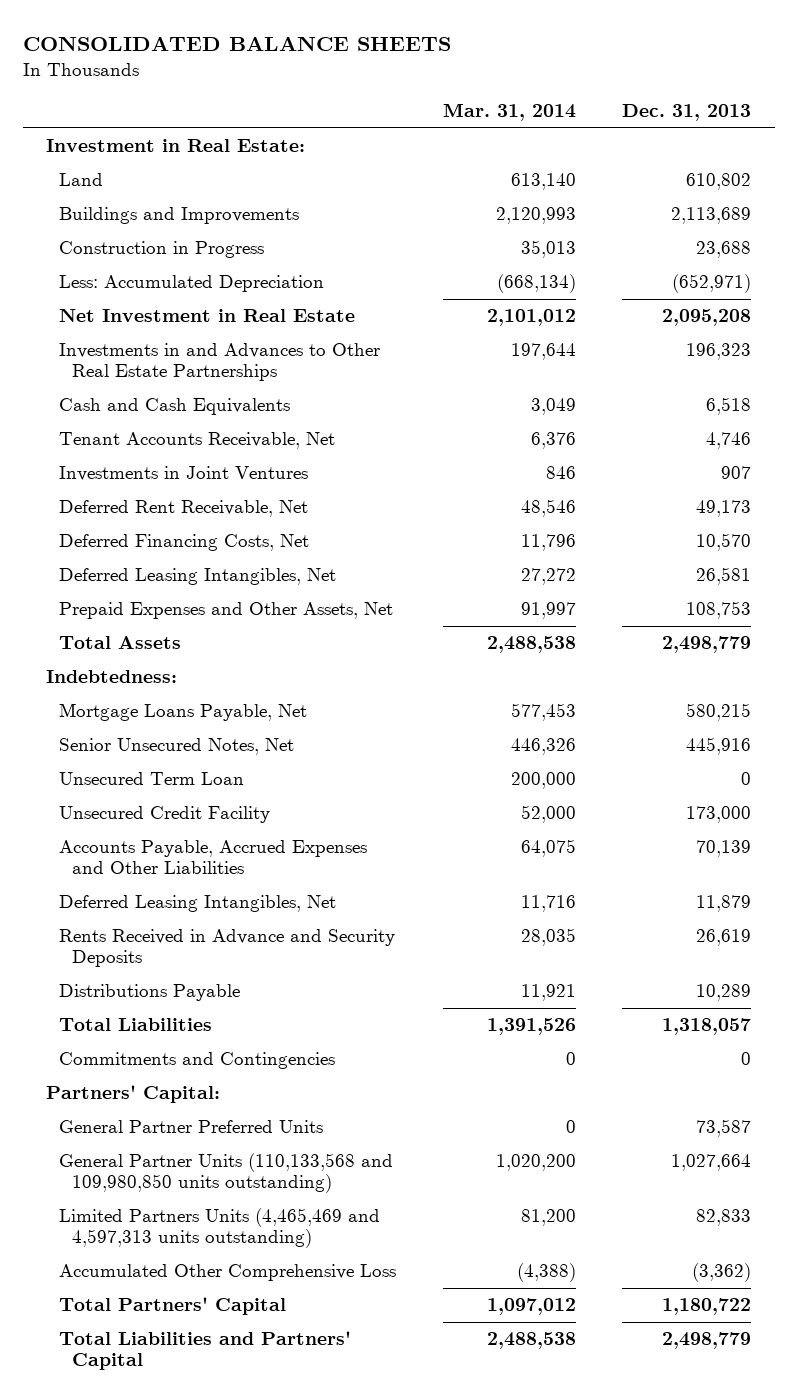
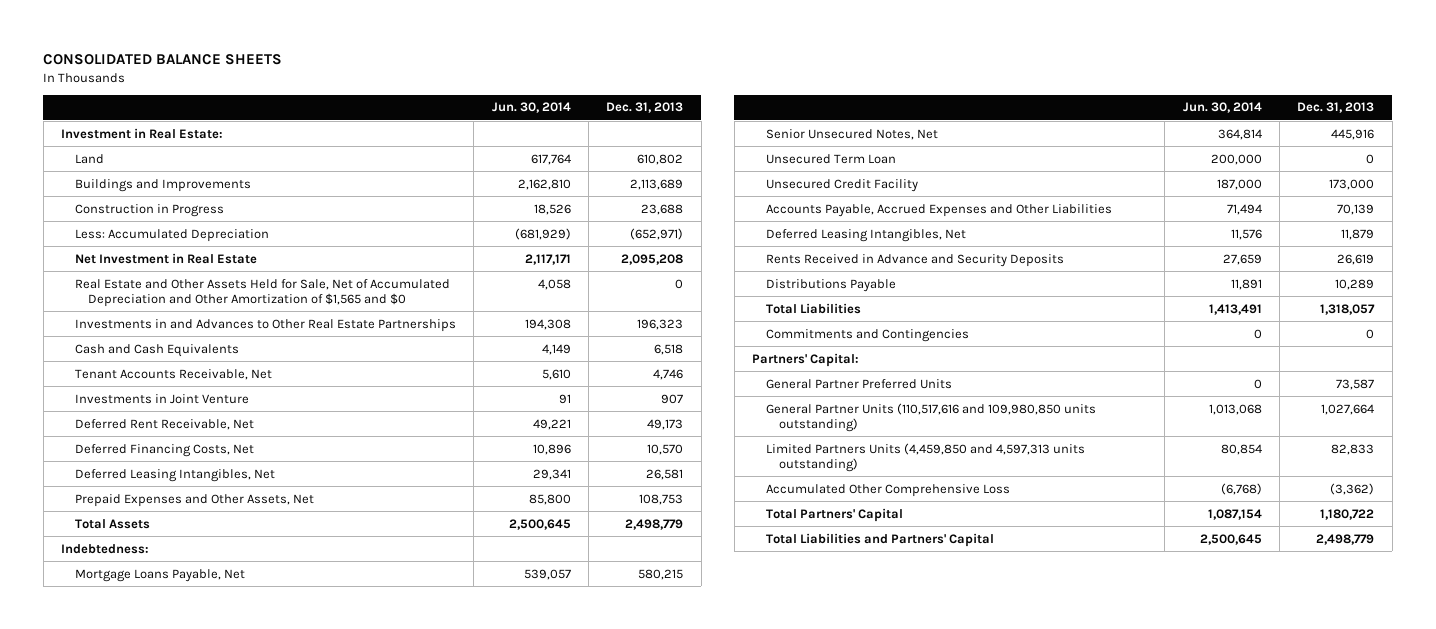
- | Mar. 31, 2014 | Dec. 31, 2013
+ | Jun. 30, 2014 | Dec. 31, 2013
+ Real Estate and Other Assets Held for Sale, Net of Accumulated Depreciation and Other Amortization of $1,565 and $0 | 4,058 | 0
- Investments in Joint Ventures | 846 | 907
+ Investments in Joint Venture | 91 | 907
- General Partner Units (110,133,568 and 109,980,850 units outstanding) | 1,020,200 | 1,027,664
- Limited Partners Units (4,465,469 and 4,597,313 units outstanding) | 81,200 | 82,833
+ General Partner Units (110,517,616 and 109,980,850 units outstanding) | 1,013,068 | 1,027,664
+ Limited Partners Units (4,459,850 and 4,597,313 units outstanding) | 80,854 | 82,833

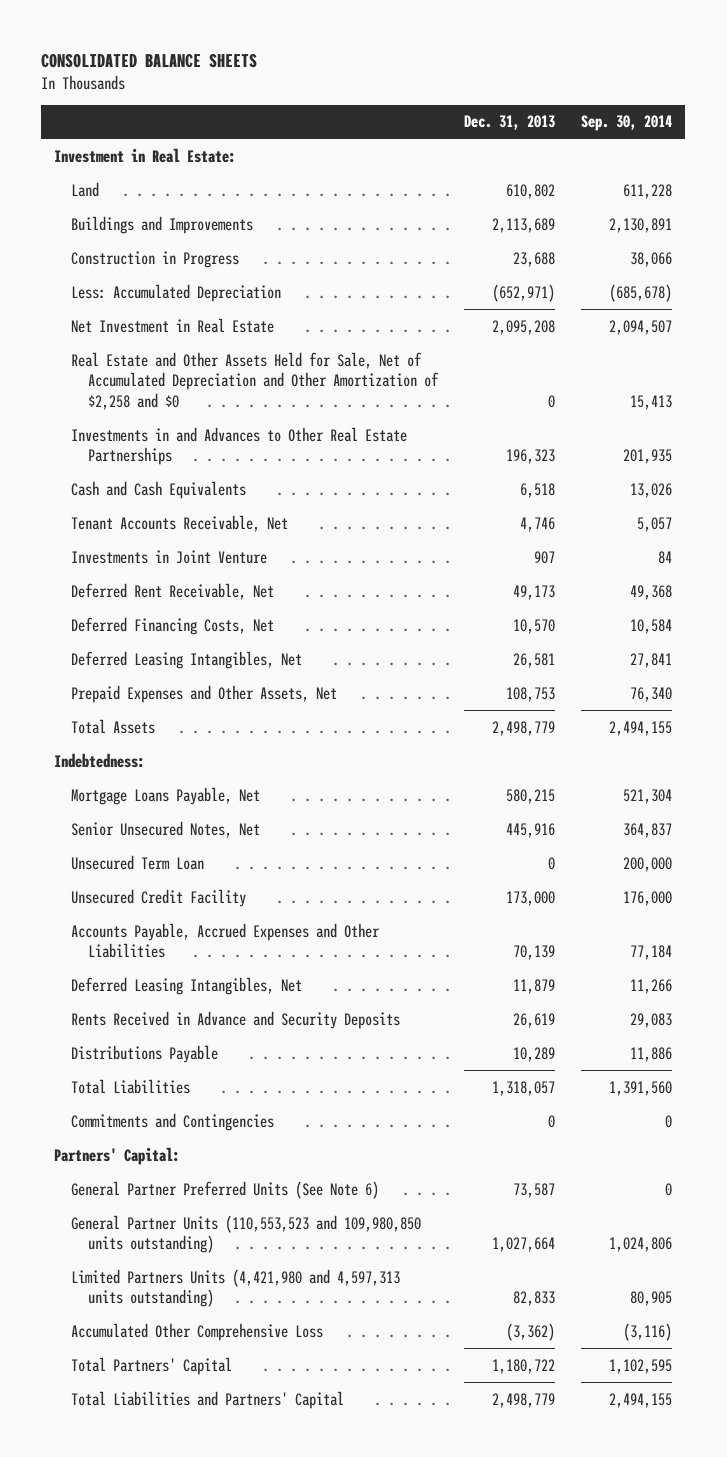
- | Jun. 30, 2014 | Dec. 31, 2013
+ | Dec. 31, 2013 | Sep. 30, 2014
- Real Estate and Other Assets Held for Sale, Net of Accumulated Depreciation and Other Amortization of $1,565 and $0 | 4,058 | 0
+ Real Estate and Other Assets Held for Sale, Net of Accumulated Depreciation and Other Amortization of $2,258 and $0 | 0 | 15,413
- General Partner Preferred Units | 0 | 73,587
- General Partner Units (110,517,616 and 109,980,850 units outstanding) | 1,013,068 | 1,027,664
- Limited Partners Units (4,459,850 and 4,597,313 units outstanding) | 80,854 | 82,833
+ General Partner Preferred Units (See Note 6) | 73,587 | 0
+ General Partner Units (110,553,523 and 109,980,850 units outstanding) | 1,027,664 | 1,024,806
+ Limited Partners Units (4,421,980 and 4,597,313 units outstanding) | 82,833 | 80,905

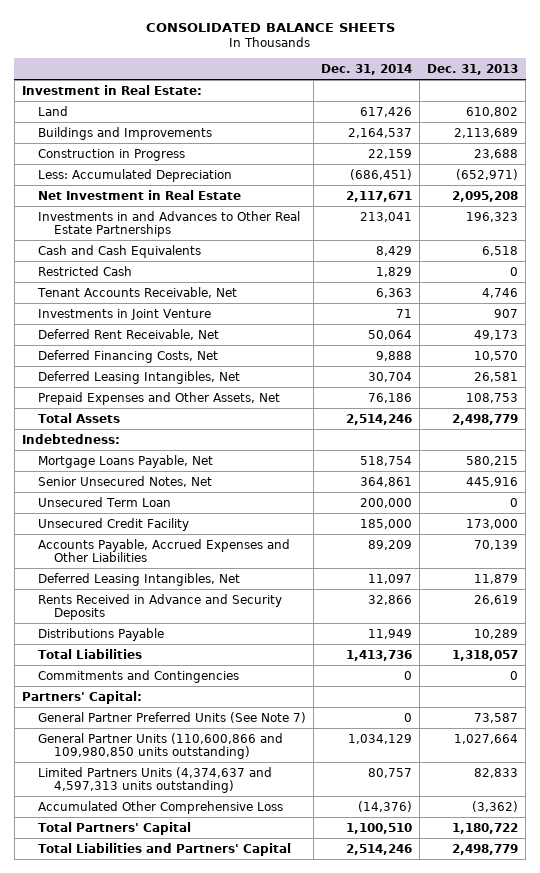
- | Dec. 31, 2013 | Sep. 30, 2014
+ | Dec. 31, 2014 | Dec. 31, 2013
- Real Estate and Other Assets Held for Sale, Net of Accumulated Depreciation and Other Amortization of $2,258 and $0 | 0 | 15,413
+ Restricted Cash | 1,829 | 0
- General Partner Preferred Units (See Note 6) | 73,587 | 0
- General Partner Units (110,553,523 and 109,980,850 units outstanding) | 1,027,664 | 1,024,806
- Limited Partners Units (4,421,980 and 4,597,313 units outstanding) | 82,833 | 80,905
+ General Partner Preferred Units (See Note 7) | 0 | 73,587
+ General Partner Units (110,600,866 and 109,980,850 units outstanding) | 1,034,129 | 1,027,664
+ Limited Partners Units (4,374,637 and 4,597,313 units outstanding) | 80,757 | 82,833

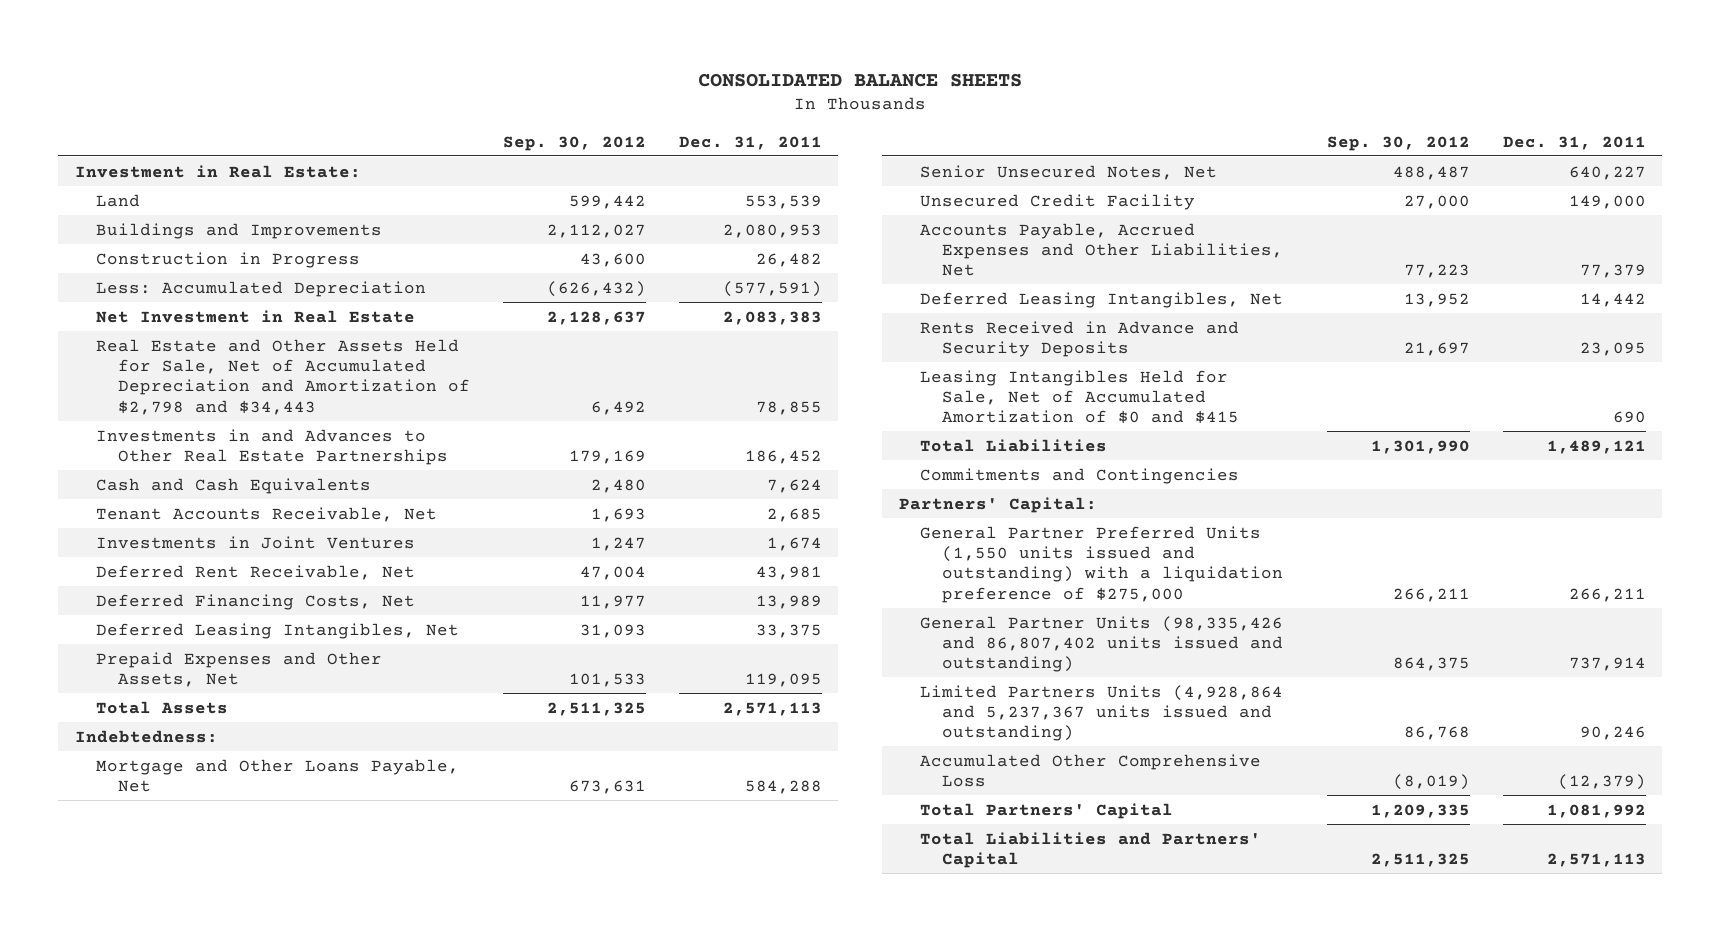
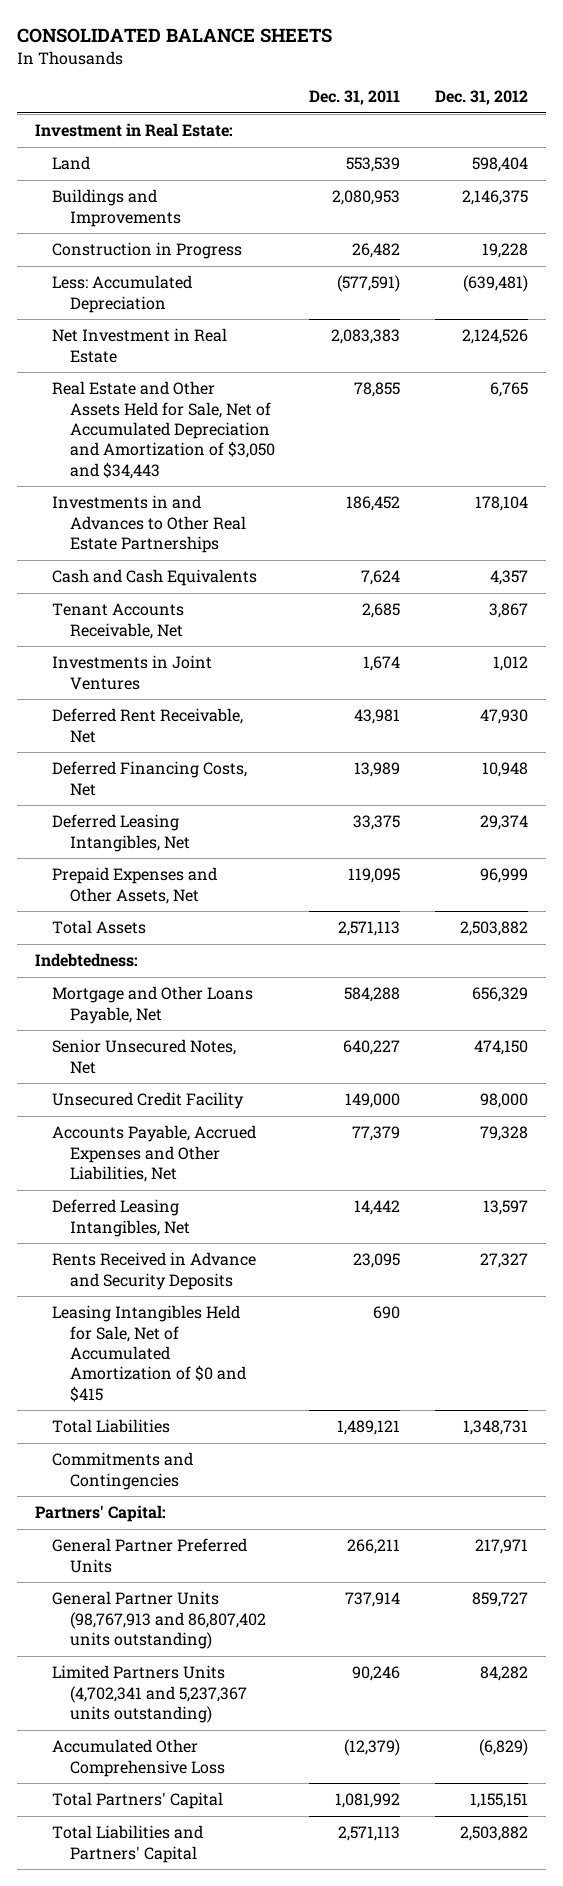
- | Sep. 30, 2012 | Dec. 31, 2011
+ | Dec. 31, 2011 | Dec. 31, 2012
- Real Estate and Other Assets Held for Sale, Net of Accumulated Depreciation and Amortization of $2,798 and $34,443 | 6,492 | 78,855
+ Real Estate and Other Assets Held for Sale, Net of Accumulated Depreciation and Amortization of $3,050 and $34,443 | 78,855 | 6,765
- General Partner Preferred Units (1,550 units issued and outstanding) with a liquidation preference of $275,000 | 266,211 | 266,211
- General Partner Units (98,335,426 and 86,807,402 units issued and outstanding) | 864,375 | 737,914
- Limited Partners Units (4,928,864 and 5,237,367 units issued and outstanding) | 86,768 | 90,246
+ General Partner Preferred Units | 266,211 | 217,971
+ General Partner Units (98,767,913 and 86,807,402 units outstanding) | 737,914 | 859,727
+ Limited Partners Units (4,702,341 and 5,237,367 units outstanding) | 90,246 | 84,282

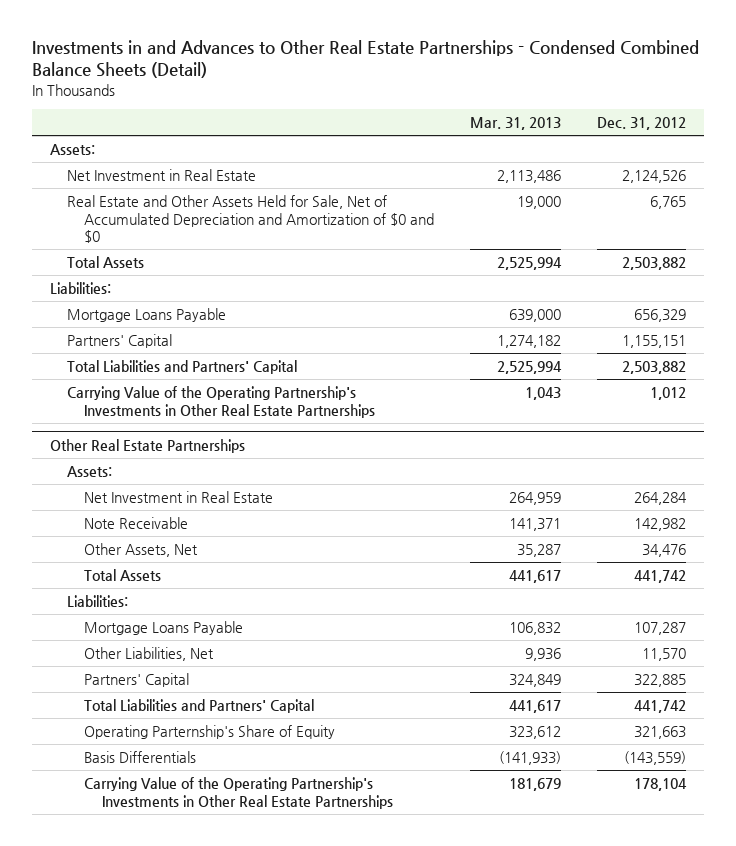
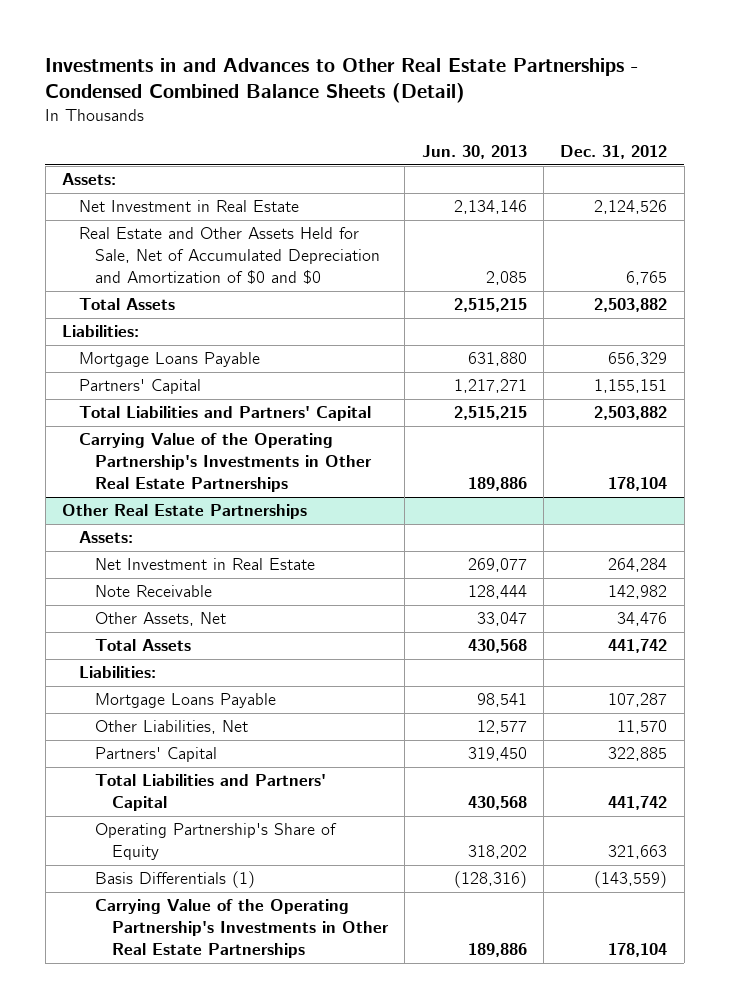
- | Mar. 31, 2013 | Dec. 31, 2012
+ | Jun. 30, 2013 | Dec. 31, 2012
- Carrying Value of the Operating Partnership's Investments in Other Real Estate Partnerships | 1,043 | 1,012
+ Carrying Value of the Operating Partnership's Investments in Other Real Estate Partnerships | 189,886 | 178,104
@ Other Real Estate Partnerships
- Operating Parternship's Share of Equity | 323,612 | 321,663
- Basis Differentials | (141,933) | (143,559)
+ Operating Partnership's Share of Equity | 318,202 | 321,663
+ Basis Differentials (1) | (128,316) | (143,559)

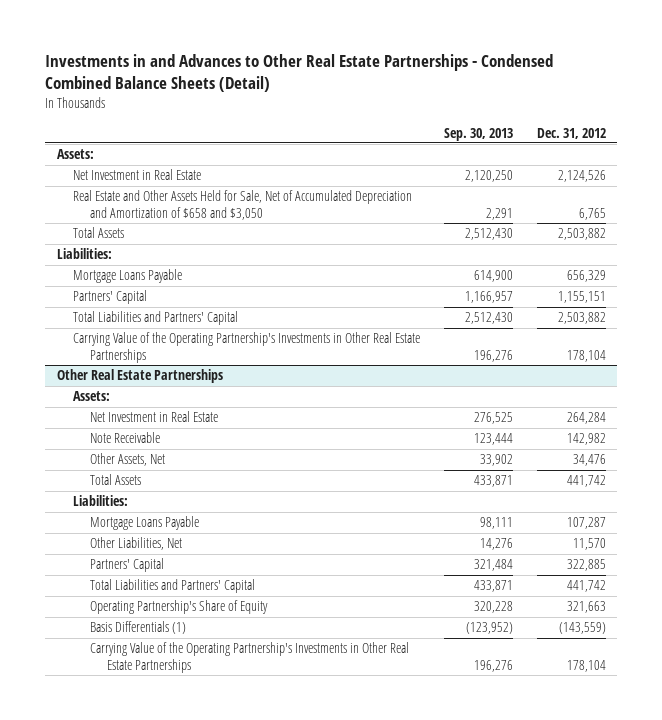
- | Jun. 30, 2013 | Dec. 31, 2012
+ | Sep. 30, 2013 | Dec. 31, 2012
- Real Estate and Other Assets Held for Sale, Net of Accumulated Depreciation and Amortization of $0 and $0 | 2,085 | 6,765
+ Real Estate and Other Assets Held for Sale, Net of Accumulated Depreciation and Amortization of $658 and $3,050 | 2,291 | 6,765

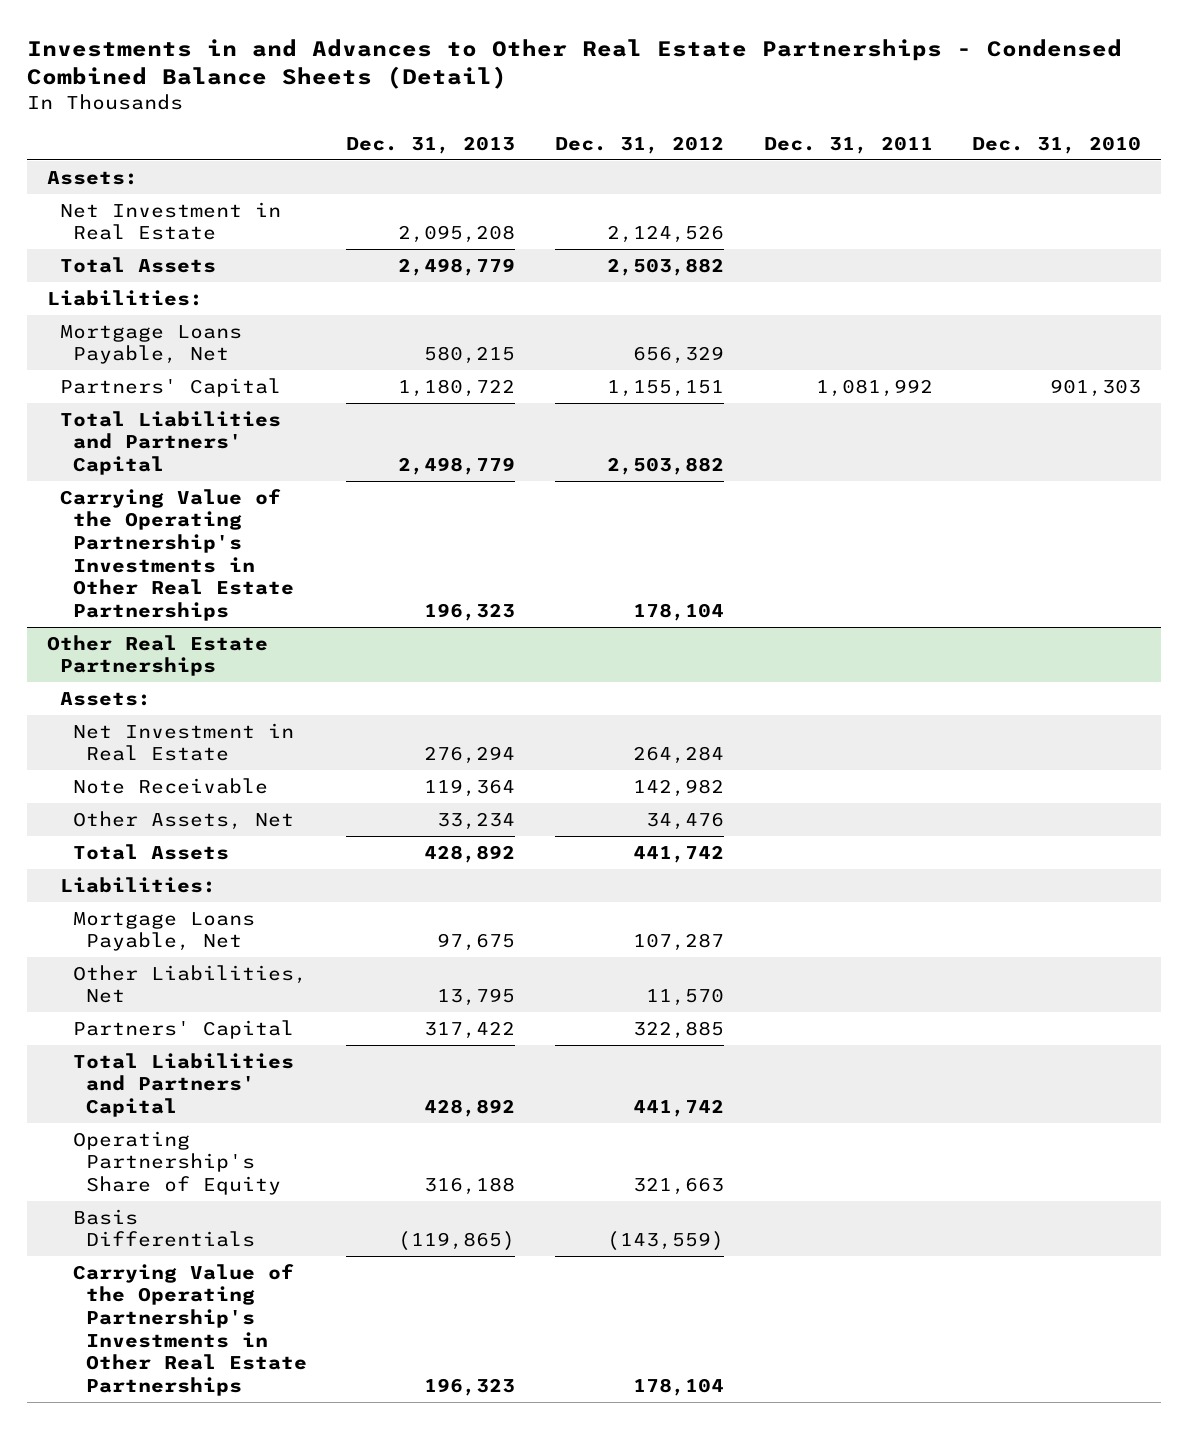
- | Sep. 30, 2013 | Dec. 31, 2012
+ | Dec. 31, 2013 | Dec. 31, 2012 | Dec. 31, 2011 | Dec. 31, 2010
- Real Estate and Other Assets Held for Sale, Net of Accumulated Depreciation and Amortization of $658 and $3,050 | 2,291 | 6,765
- Mortgage Loans Payable | 614,900 | 656,329
+ Mortgage Loans Payable, Net | 580,215 | 656,329 | |
@ Other Real Estate Partnerships
- Mortgage Loans Payable | 98,111 | 107,287
+ Mortgage Loans Payable, Net | 97,675 | 107,287 | |
- Basis Differentials (1) | (123,952) | (143,559)
+ Basis Differentials | (119,865) | (143,559) | |

